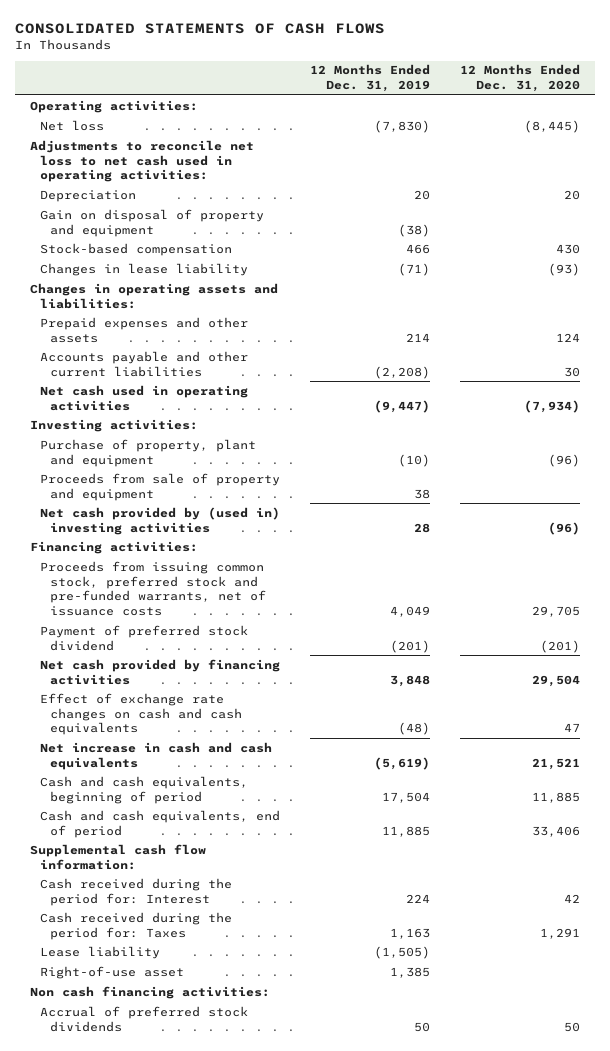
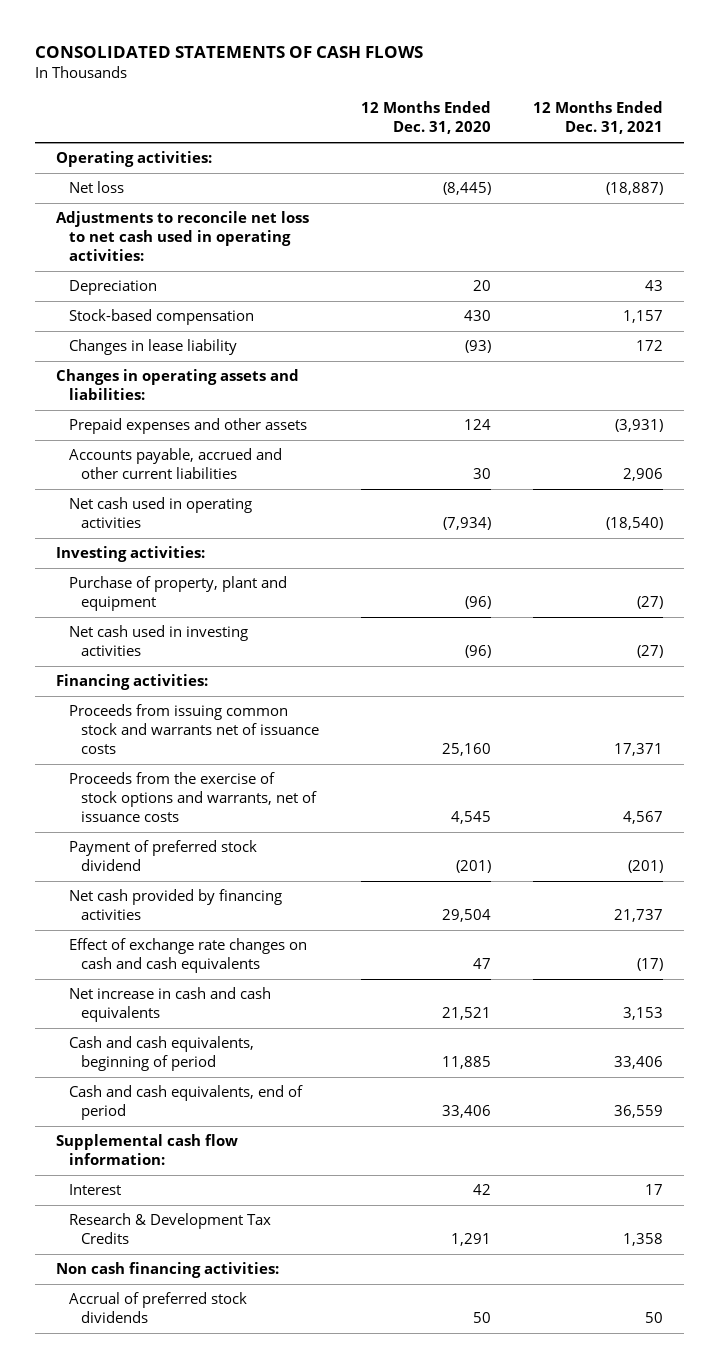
- | 12 Months Ended Dec. 31, 2019 | 12 Months Ended Dec. 31, 2020
+ | 12 Months Ended Dec. 31, 2020 | 12 Months Ended Dec. 31, 2021
- Gain on disposal of property and equipment | (38) |
- Accounts payable and other current liabilities | (2,208) | 30
+ Accounts payable, accrued and other current liabilities | 30 | 2,906
- Proceeds from sale of property and equipment | 38 |
- Net cash provided by (used in) investing activities | 28 | (96)
+ Net cash used in investing activities | (96) | (27)
- Proceeds from issuing common stock, preferred stock and pre-funded warrants, net of issuance costs | 4,049 | 29,705
+ Proceeds from issuing common stock and warrants net of issuance costs | 25,160 | 17,371
+ Proceeds from the exercise of stock options and warrants, net of issuance costs | 4,545 | 4,567
- Cash received during the period for: Interest | 224 | 42
- Cash received during the period for: Taxes | 1,163 | 1,291
- Lease liability | (1,505) |
- Right-of-use asset | 1,385 |
+ Interest | 42 | 17
+ Research & Development Tax Credits | 1,291 | 1,358

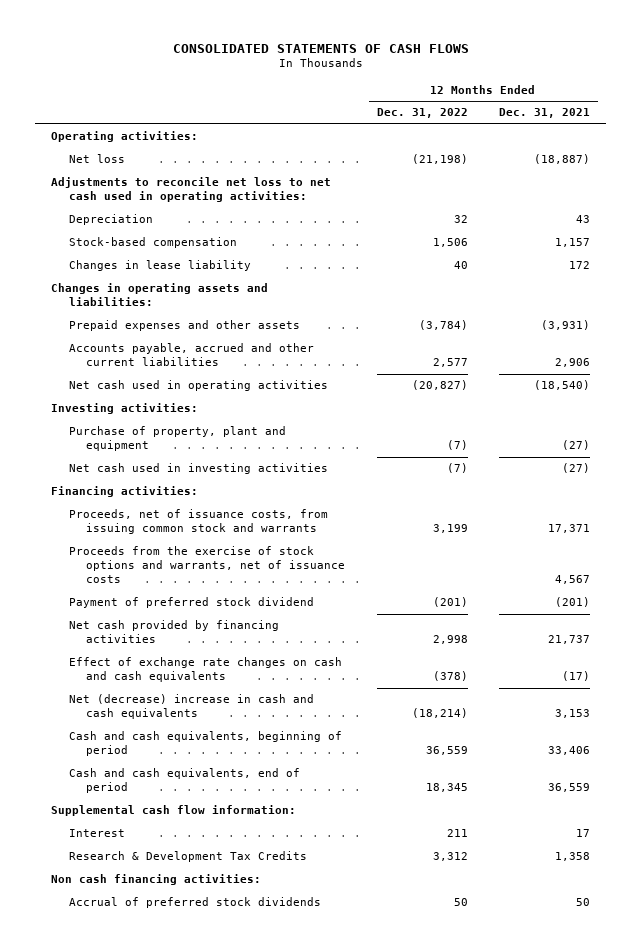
- | 12 Months Ended Dec. 31, 2020 | 12 Months Ended Dec. 31, 2021
+ | 12 Months Ended Dec. 31, 2022 | 12 Months Ended Dec. 31, 2021
- Proceeds from issuing common stock and warrants net of issuance costs | 25,160 | 17,371
+ Proceeds, net of issuance costs, from issuing common stock and warrants | 3,199 | 17,371
- Net increase in cash and cash equivalents | 21,521 | 3,153
+ Net (decrease) increase in cash and cash equivalents | (18,214) | 3,153

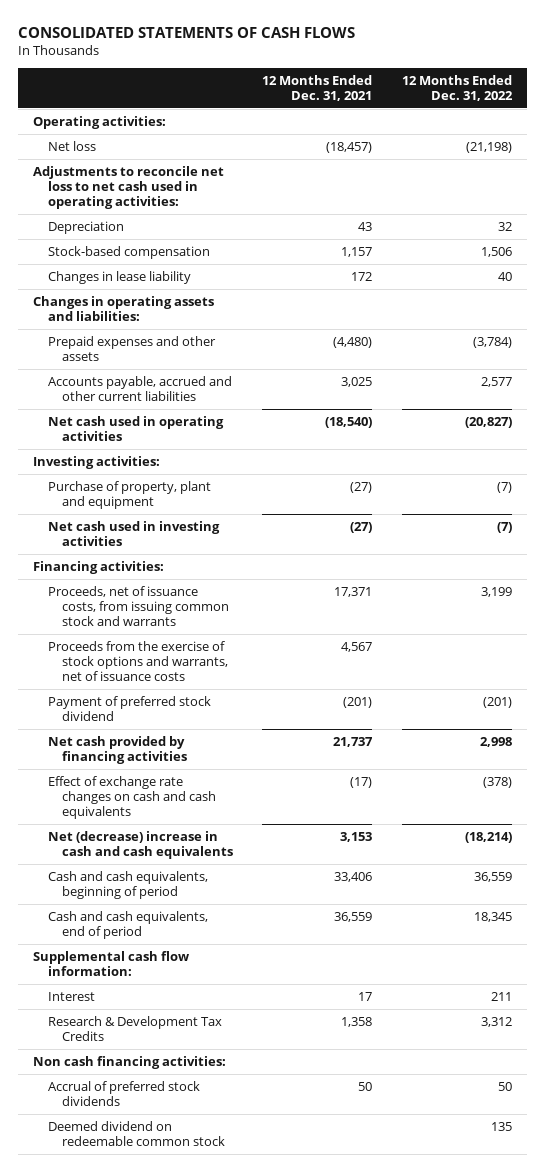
- | 12 Months Ended Dec. 31, 2022 | 12 Months Ended Dec. 31, 2021
+ | 12 Months Ended Dec. 31, 2021 | 12 Months Ended Dec. 31, 2022
- Net loss | (21,198) | (18,887)
+ Net loss | (18,457) | (21,198)
- Prepaid expenses and other assets | (3,784) | (3,931)
- Accounts payable, accrued and other current liabilities | 2,577 | 2,906
+ Prepaid expenses and other assets | (4,480) | (3,784)
+ Accounts payable, accrued and other current liabilities | 3,025 | 2,577
+ Deemed dividend on redeemable common stock | | 135

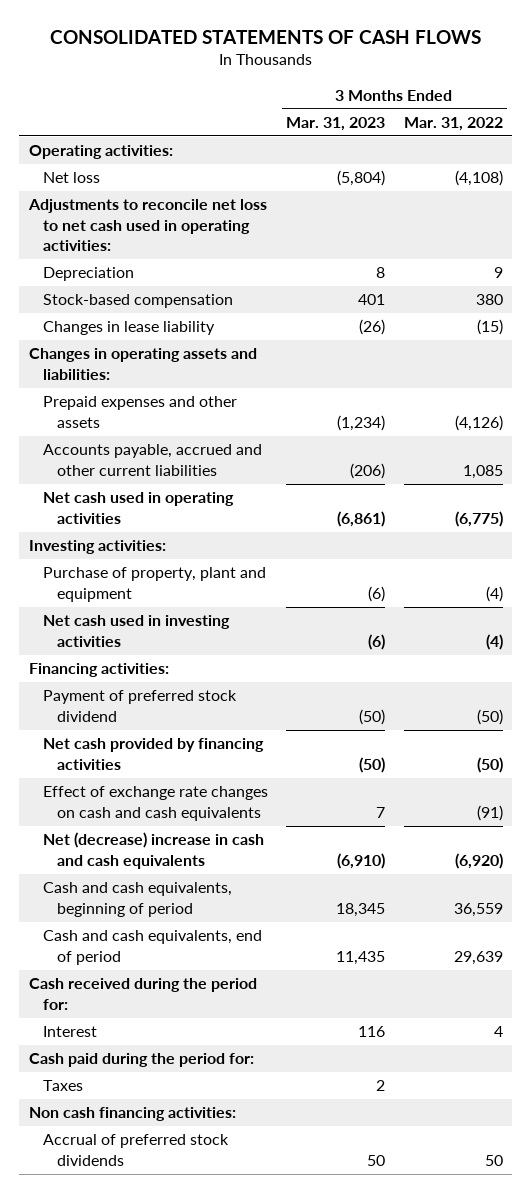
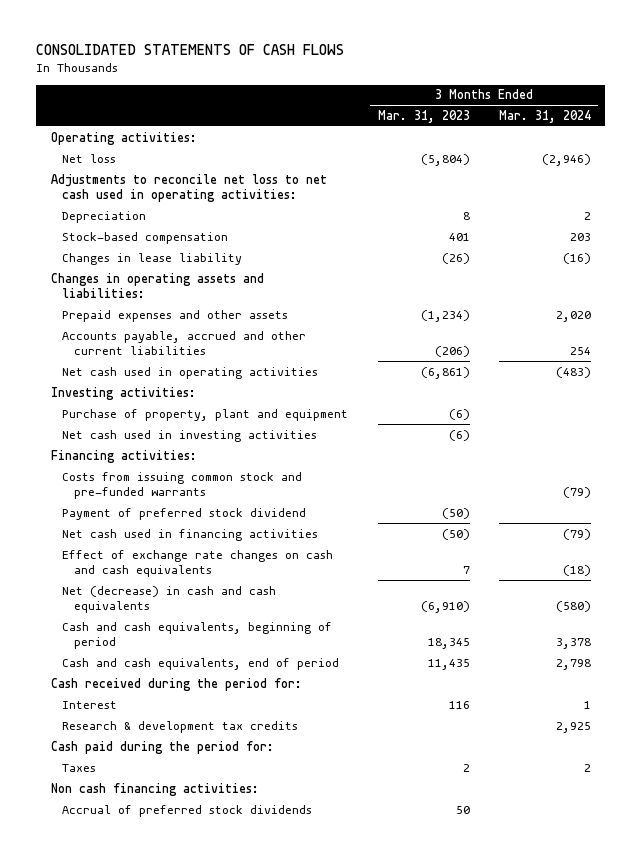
- | 3 Months Ended Mar. 31, 2023 | 3 Months Ended Mar. 31, 2022
+ | 3 Months Ended Mar. 31, 2023 | 3 Months Ended Mar. 31, 2024
+ Costs from issuing common stock and pre-funded warrants | | (79)
- Net cash provided by financing activities | (50) | (50)
+ Net cash used in financing activities | (50) | (79)
- Net (decrease) increase in cash and cash equivalents | (6,910) | (6,920)
+ Net (decrease) in cash and cash equivalents | (6,910) | (580)
+ Research & development tax credits | | 2,925

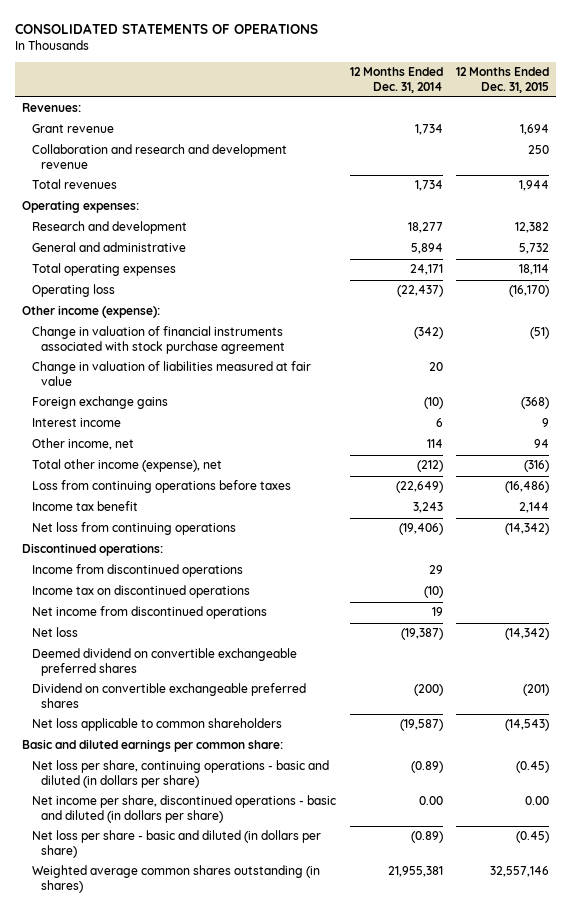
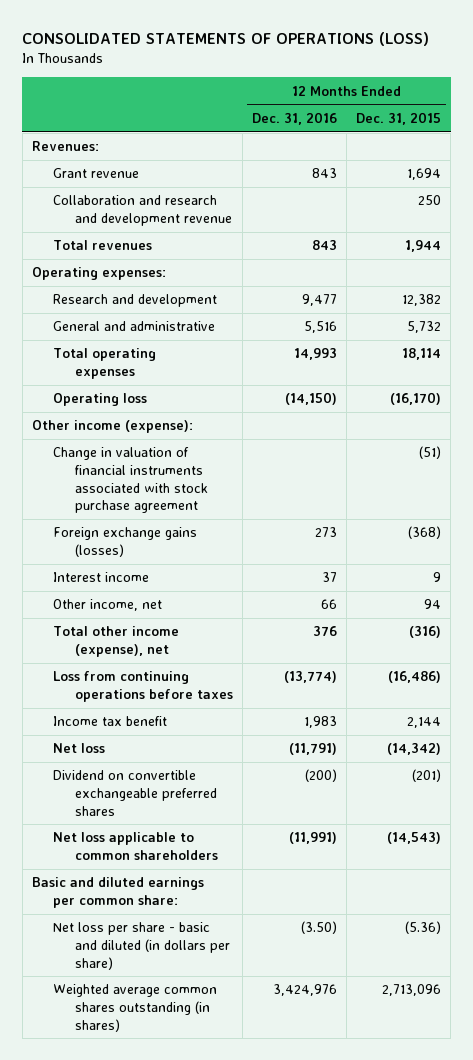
- CONSOLIDATED STATEMENTS OF OPERATIONS
+ CONSOLIDATED STATEMENTS OF OPERATIONS (LOSS)
- | 12 Months Ended Dec. 31, 2014 | 12 Months Ended Dec. 31, 2015
+ | 12 Months Ended Dec. 31, 2016 | 12 Months Ended Dec. 31, 2015
- Change in valuation of liabilities measured at fair value | 20 |
- Foreign exchange gains | (10) | (368)
+ Foreign exchange gains (losses) | 273 | (368)
- Net loss from continuing operations | (19,406) | (14,342)
- Discontinued operations:
- Income from discontinued operations | 29 |
- Income tax on discontinued operations | (10) |
- Net income from discontinued operations | 19 |
- Deemed dividend on convertible exchangeable preferred shares
- Net loss per share, continuing operations - basic and diluted (in dollars per share) | (0.89) | (0.45)
- Net income per share, discontinued operations - basic and diluted (in dollars per share) | 0.00 | 0.00
- Net loss per share - basic and diluted (in dollars per share) | (0.89) | (0.45)
- Weighted average common shares outstanding (in shares) | 21,955,381 | 32,557,146
+ Net loss per share - basic and diluted (in dollars per share) | (3.50) | (5.36)
+ Weighted average common shares outstanding (in shares) | 3,424,976 | 2,713,096

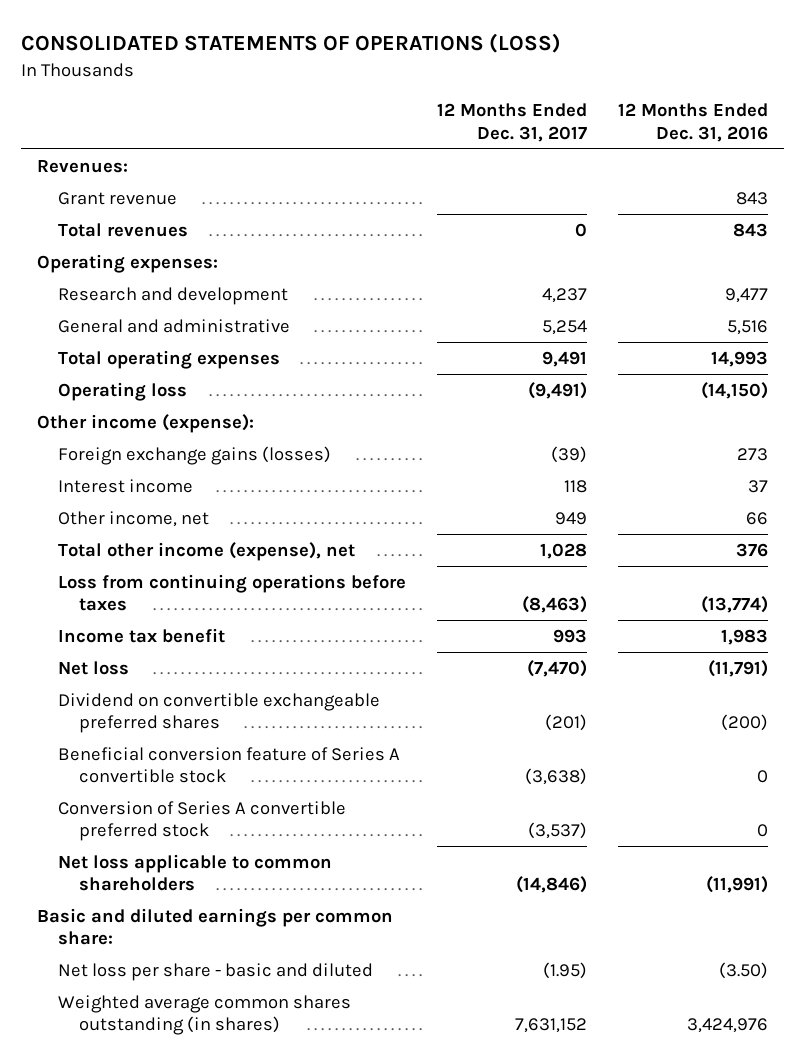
- | 12 Months Ended Dec. 31, 2016 | 12 Months Ended Dec. 31, 2015
+ | 12 Months Ended Dec. 31, 2017 | 12 Months Ended Dec. 31, 2016
- Collaboration and research and development revenue | | 250
- Change in valuation of financial instruments associated with stock purchase agreement | | (51)
+ Beneficial conversion feature of Series A convertible stock | (3,638) | 0
+ Conversion of Series A convertible preferred stock | (3,537) | 0
- Net loss per share - basic and diluted (in dollars per share) | (3.50) | (5.36)
+ Net loss per share - basic and diluted | (1.95) | (3.50)

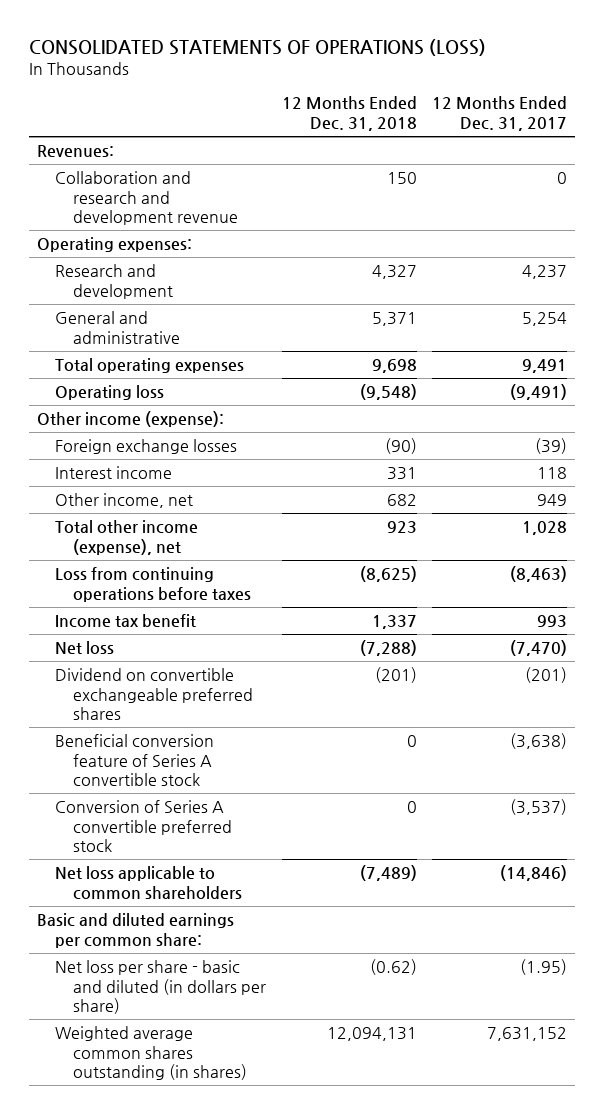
- | 12 Months Ended Dec. 31, 2017 | 12 Months Ended Dec. 31, 2016
+ | 12 Months Ended Dec. 31, 2018 | 12 Months Ended Dec. 31, 2017
- Grant revenue | | 843
- Total revenues | 0 | 843
+ Collaboration and research and development revenue | 150 | 0
- Foreign exchange gains (losses) | (39) | 273
+ Foreign exchange losses | (90) | (39)
- Net loss per share - basic and diluted | (1.95) | (3.50)
+ Net loss per share - basic and diluted (in dollars per share) | (0.62) | (1.95)

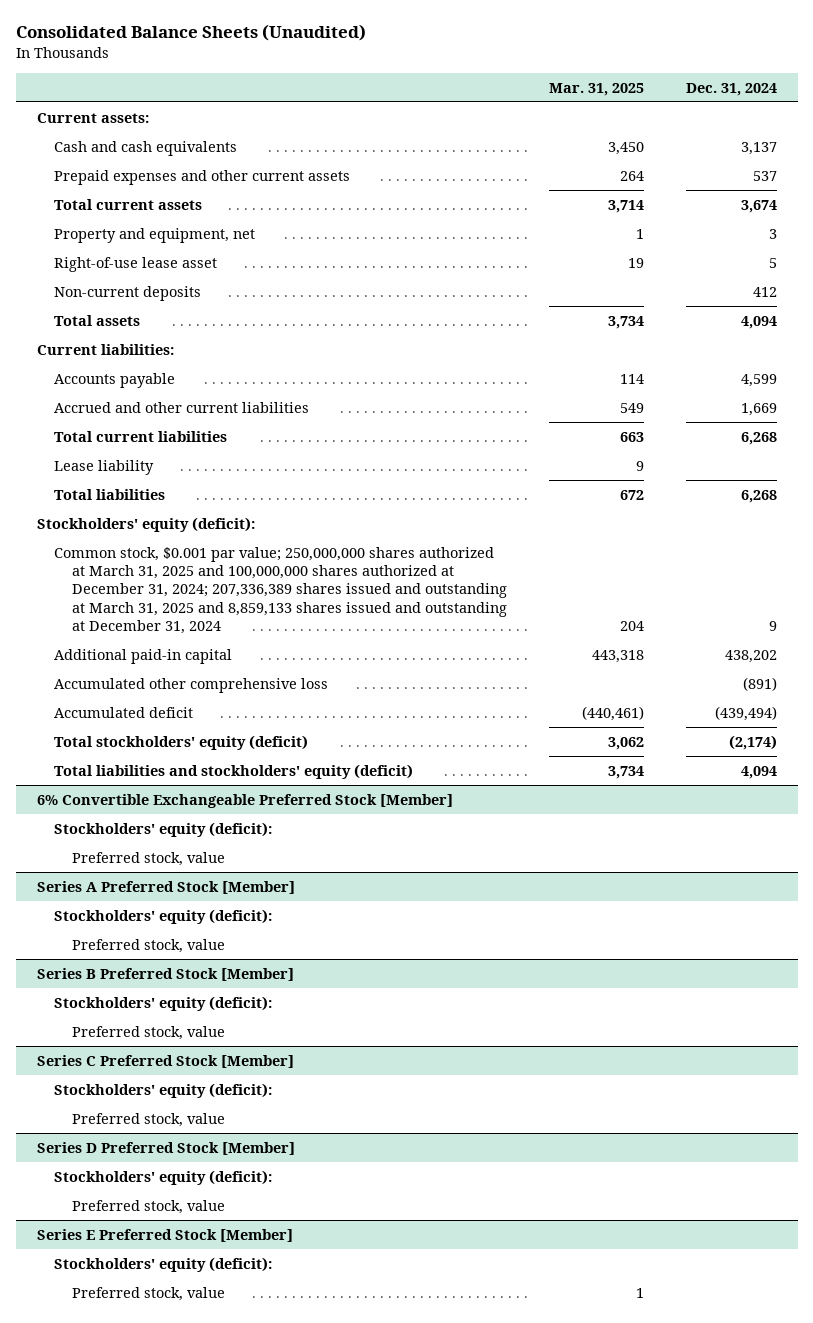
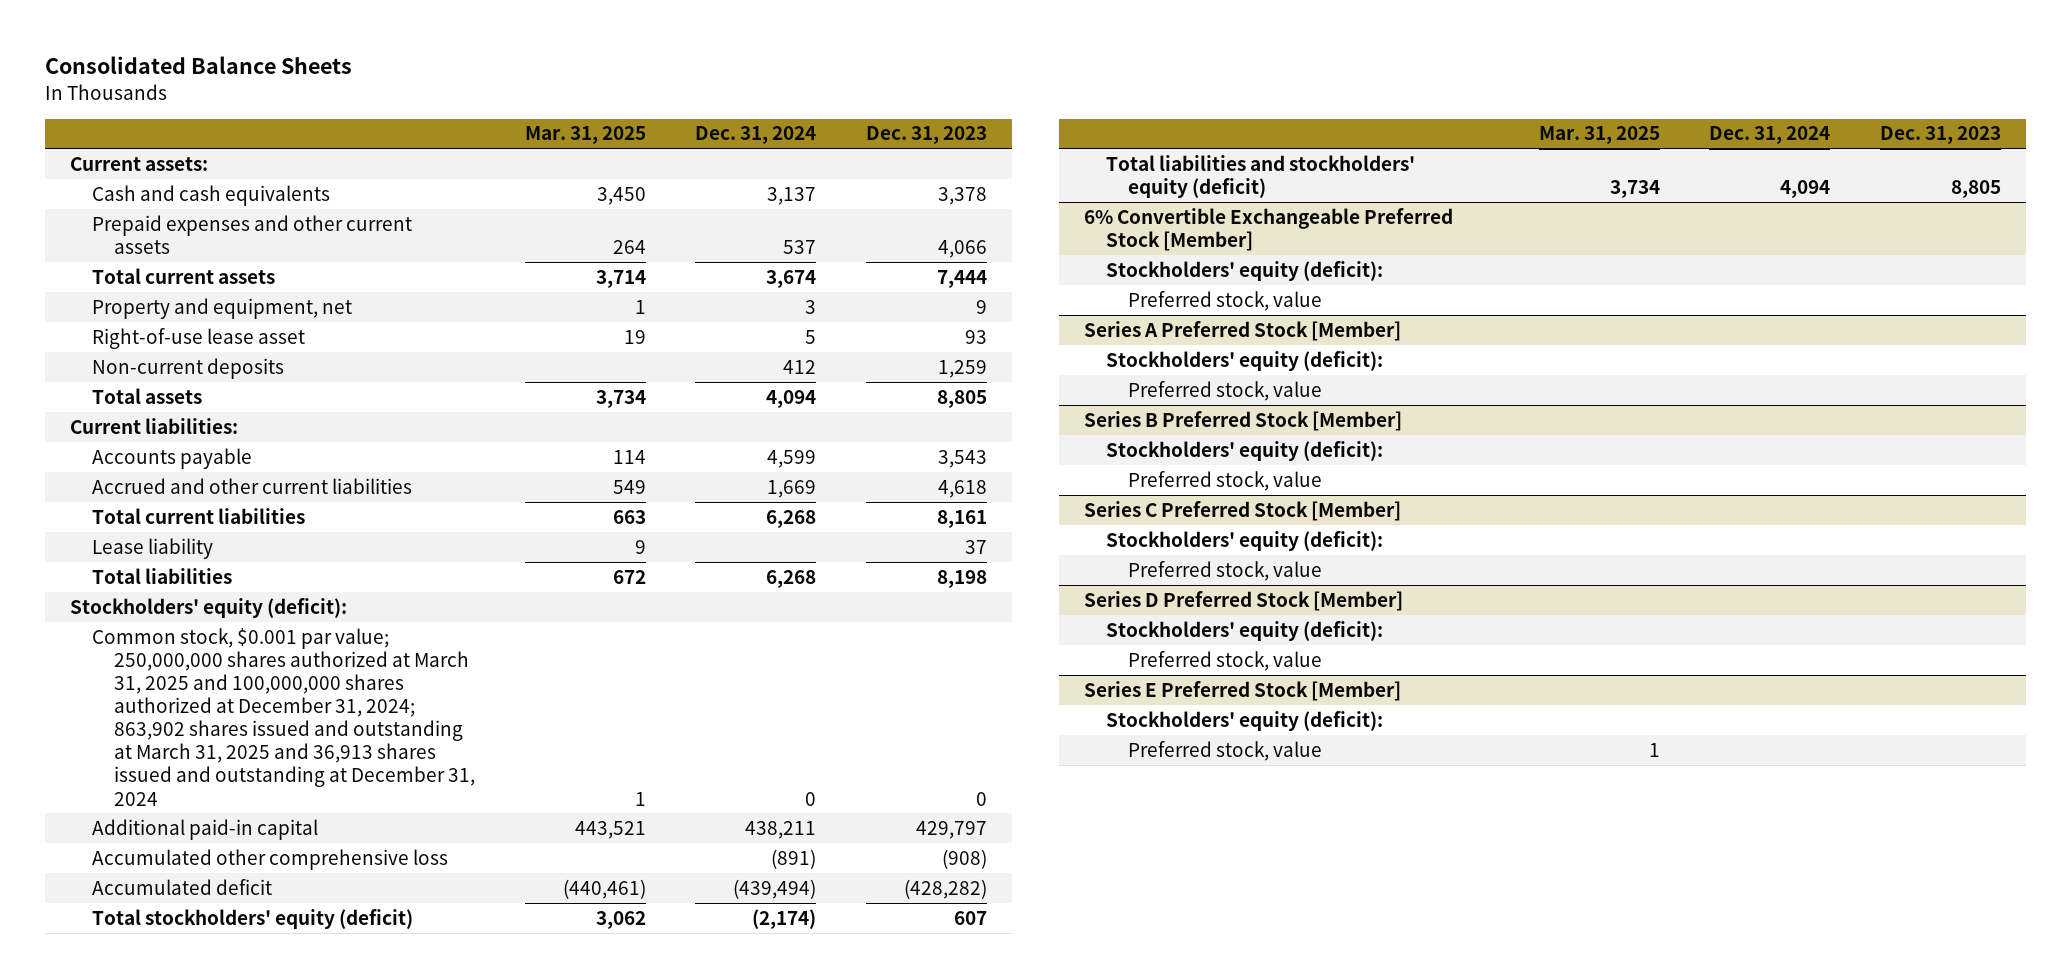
- Consolidated Balance Sheets (Unaudited)
+ Consolidated Balance Sheets
- | Mar. 31, 2025 | Dec. 31, 2024
+ | Mar. 31, 2025 | Dec. 31, 2024 | Dec. 31, 2023
- Common stock, $0.001 par value; 250,000,000 shares authorized at March 31, 2025 and 100,000,000 shares authorized at December 31, 2024; 207,336,389 shares issued and outstanding at March 31, 2025 and 8,859,133 shares issued and outstanding at December 31, 2024 | 204 | 9
- Additional paid-in capital | 443,318 | 438,202
+ Common stock, $0.001 par value; 250,000,000 shares authorized at March 31, 2025 and 100,000,000 shares authorized at December 31, 2024; 863,902 shares issued and outstanding at March 31, 2025 and 36,913 shares issued and outstanding at December 31, 2024 | 1 | 0 | 0
+ Additional paid-in capital | 443,521 | 438,211 | 429,797

